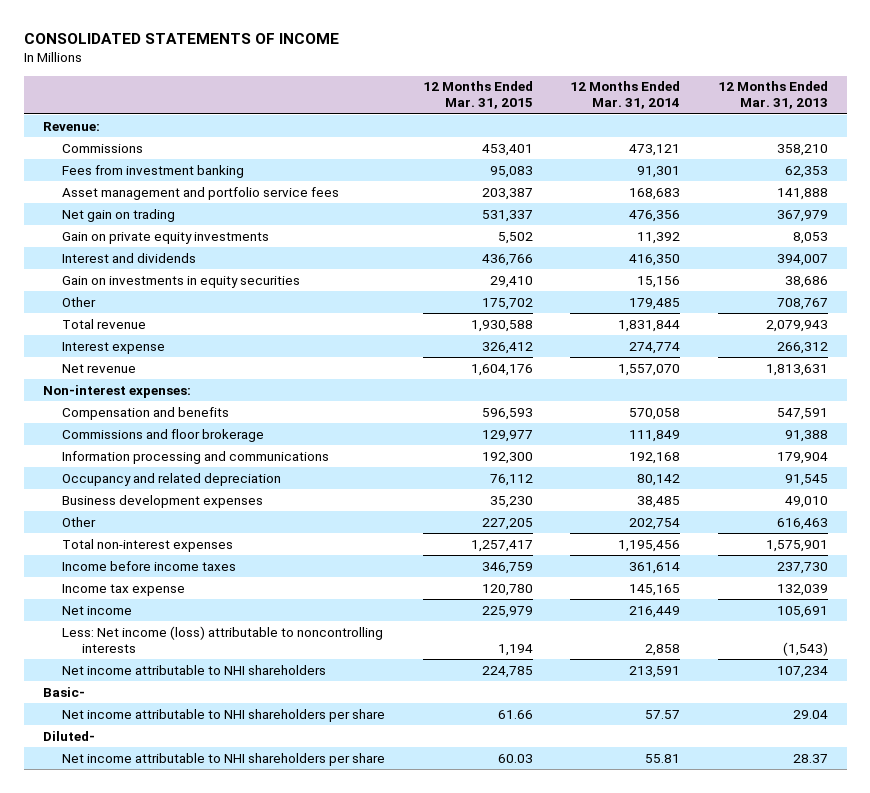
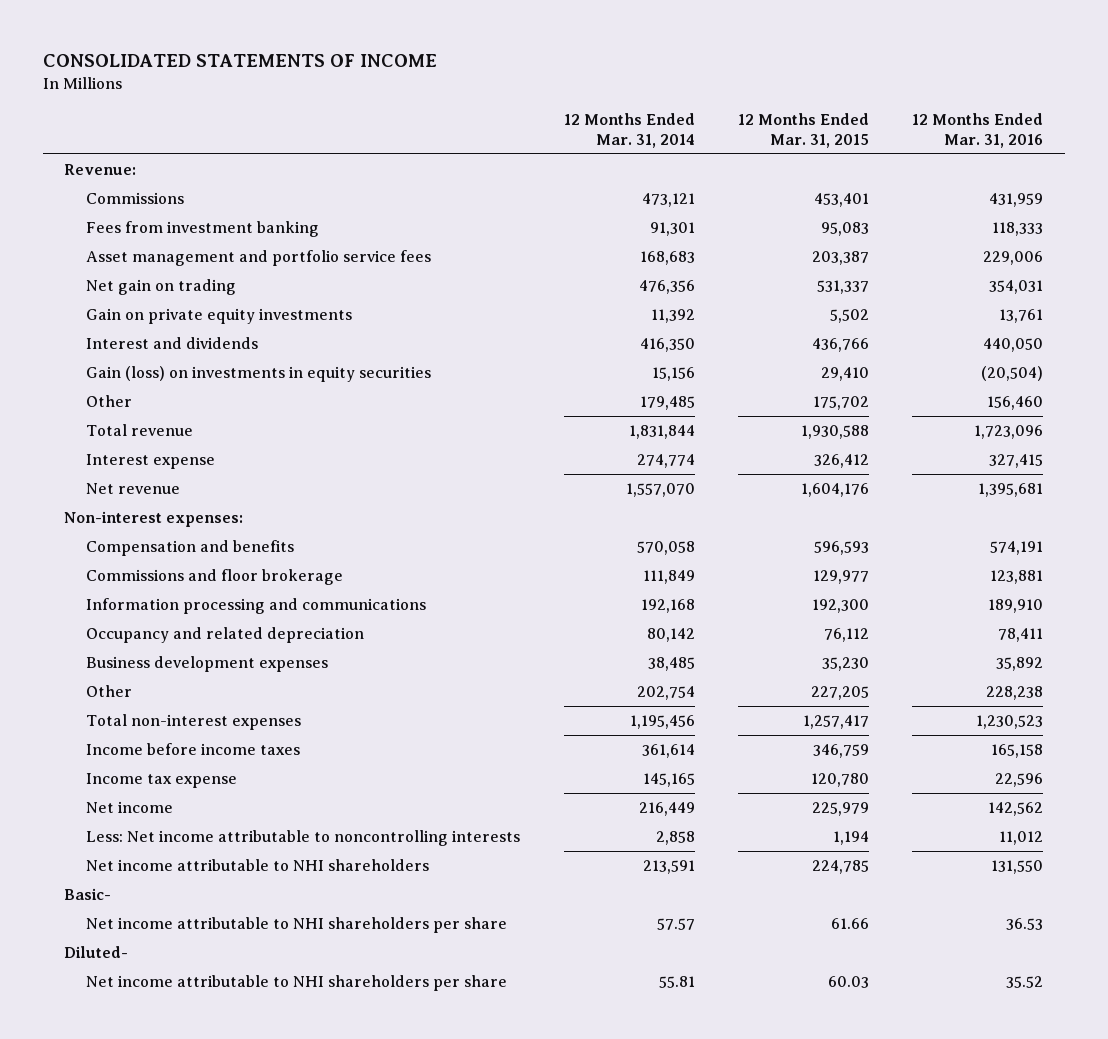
- | 12 Months Ended Mar. 31, 2015 | 12 Months Ended Mar. 31, 2014 | 12 Months Ended Mar. 31, 2013
+ | 12 Months Ended Mar. 31, 2014 | 12 Months Ended Mar. 31, 2015 | 12 Months Ended Mar. 31, 2016
- Gain on investments in equity securities | 29,410 | 15,156 | 38,686
+ Gain (loss) on investments in equity securities | 15,156 | 29,410 | (20,504)
- Less: Net income (loss) attributable to noncontrolling interests | 1,194 | 2,858 | (1,543)
+ Less: Net income attributable to noncontrolling interests | 2,858 | 1,194 | 11,012

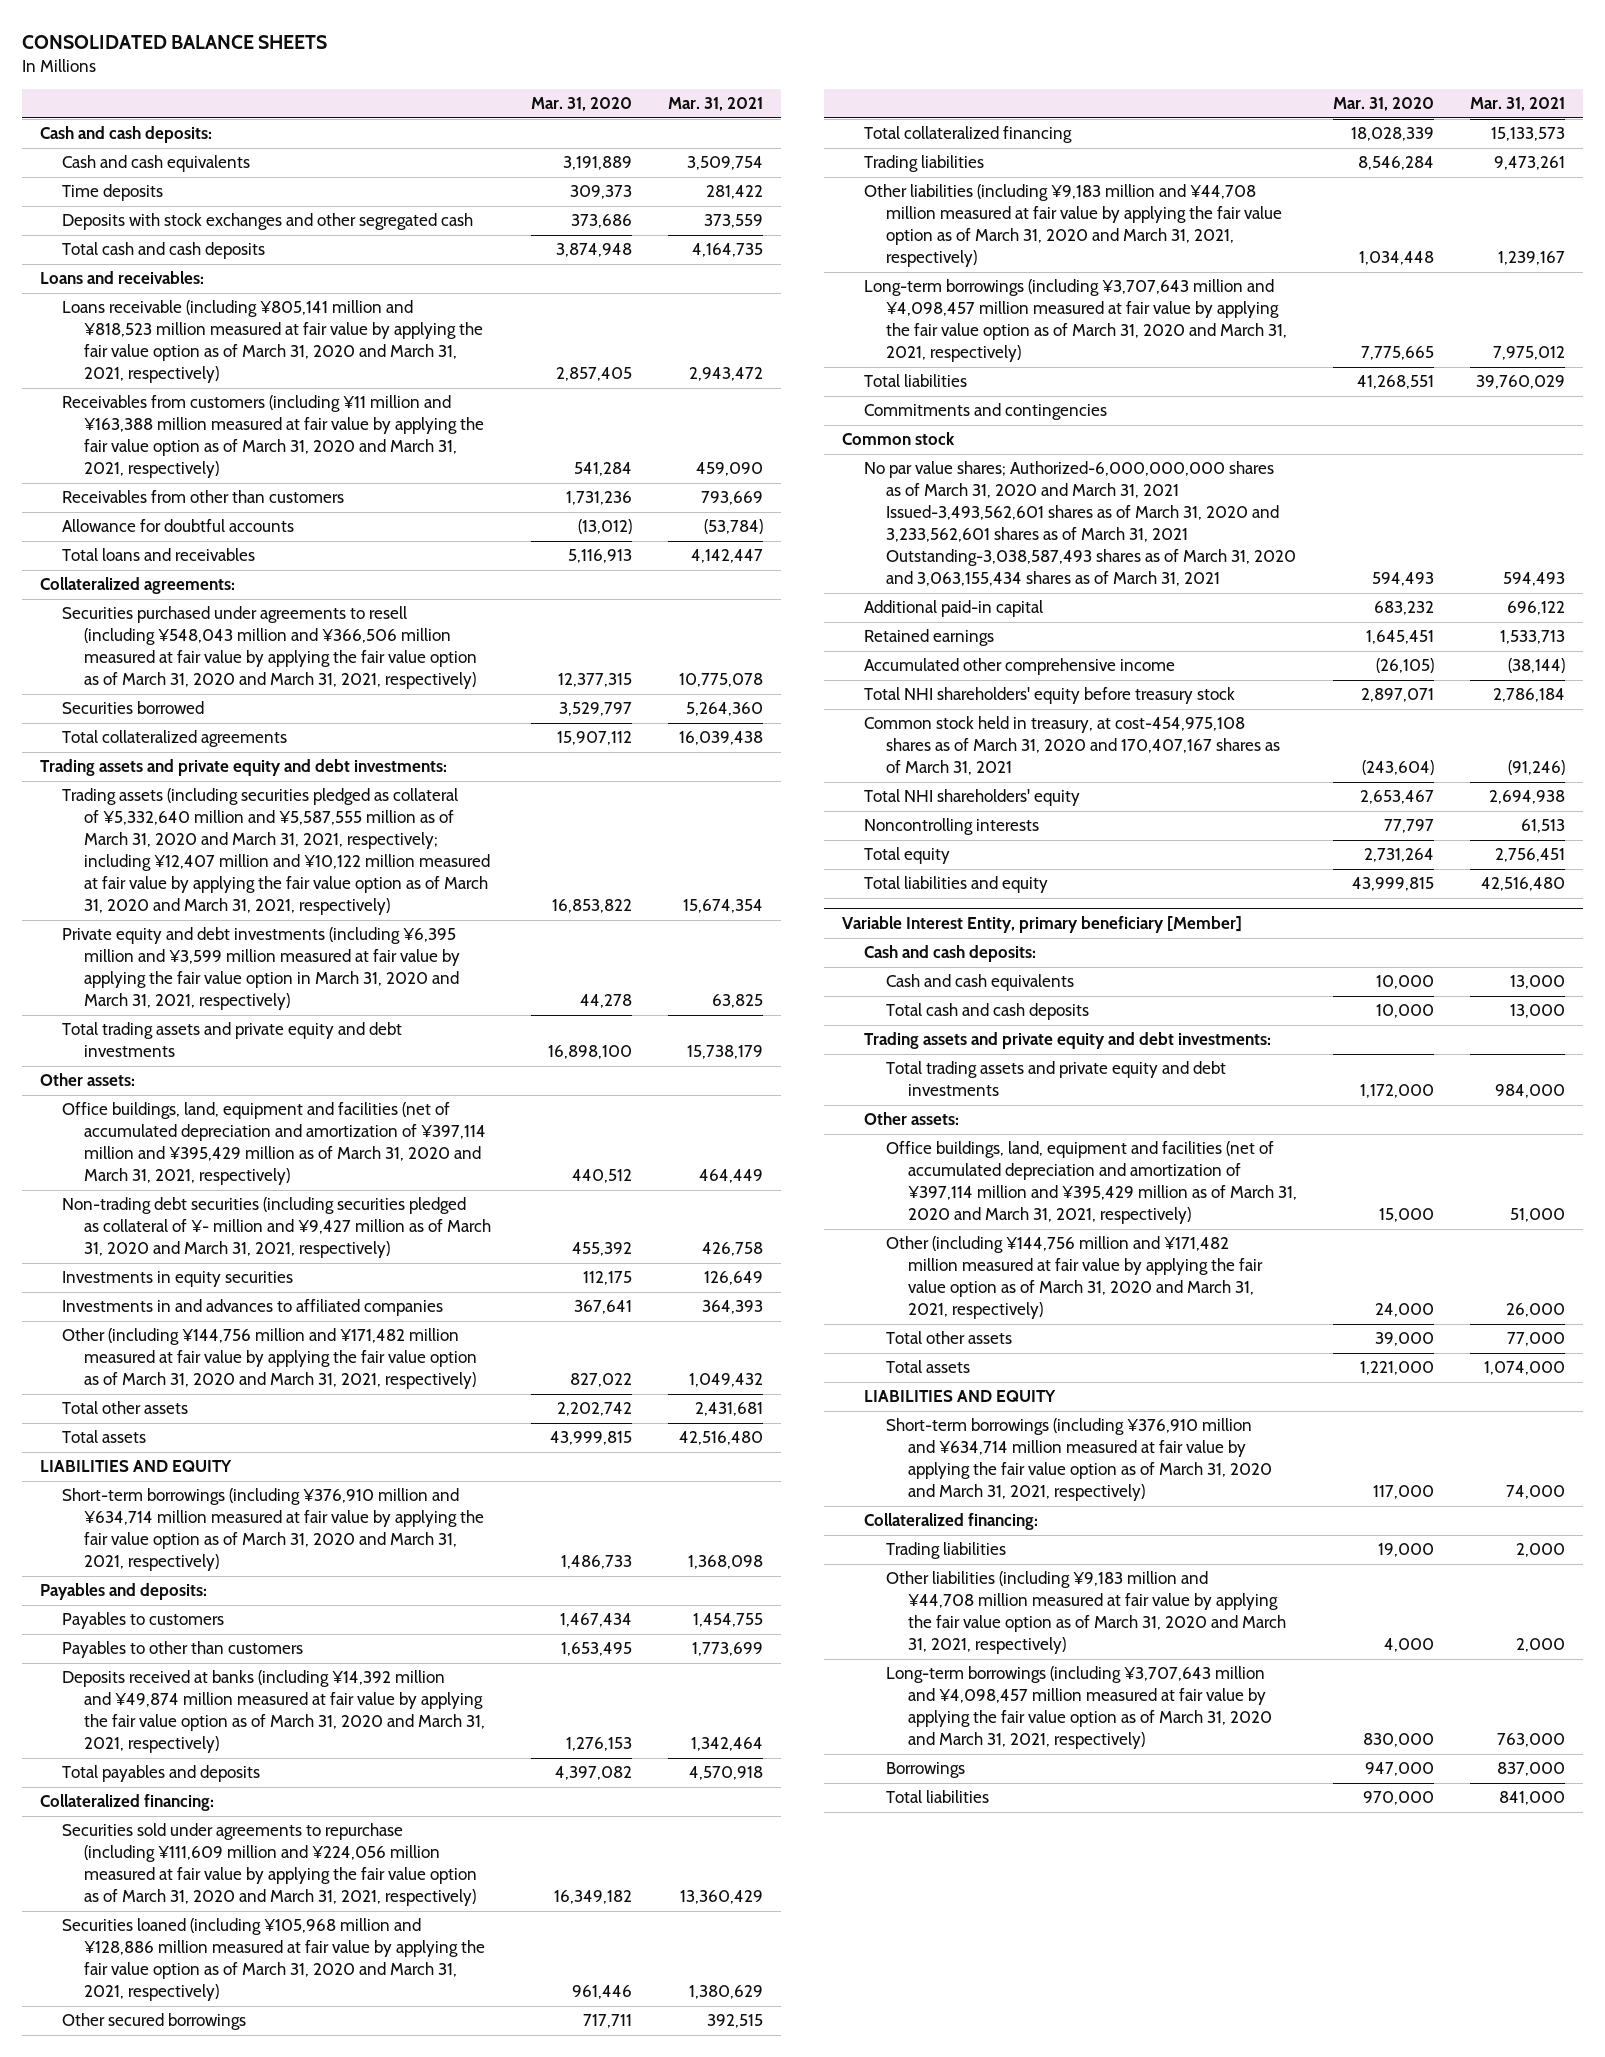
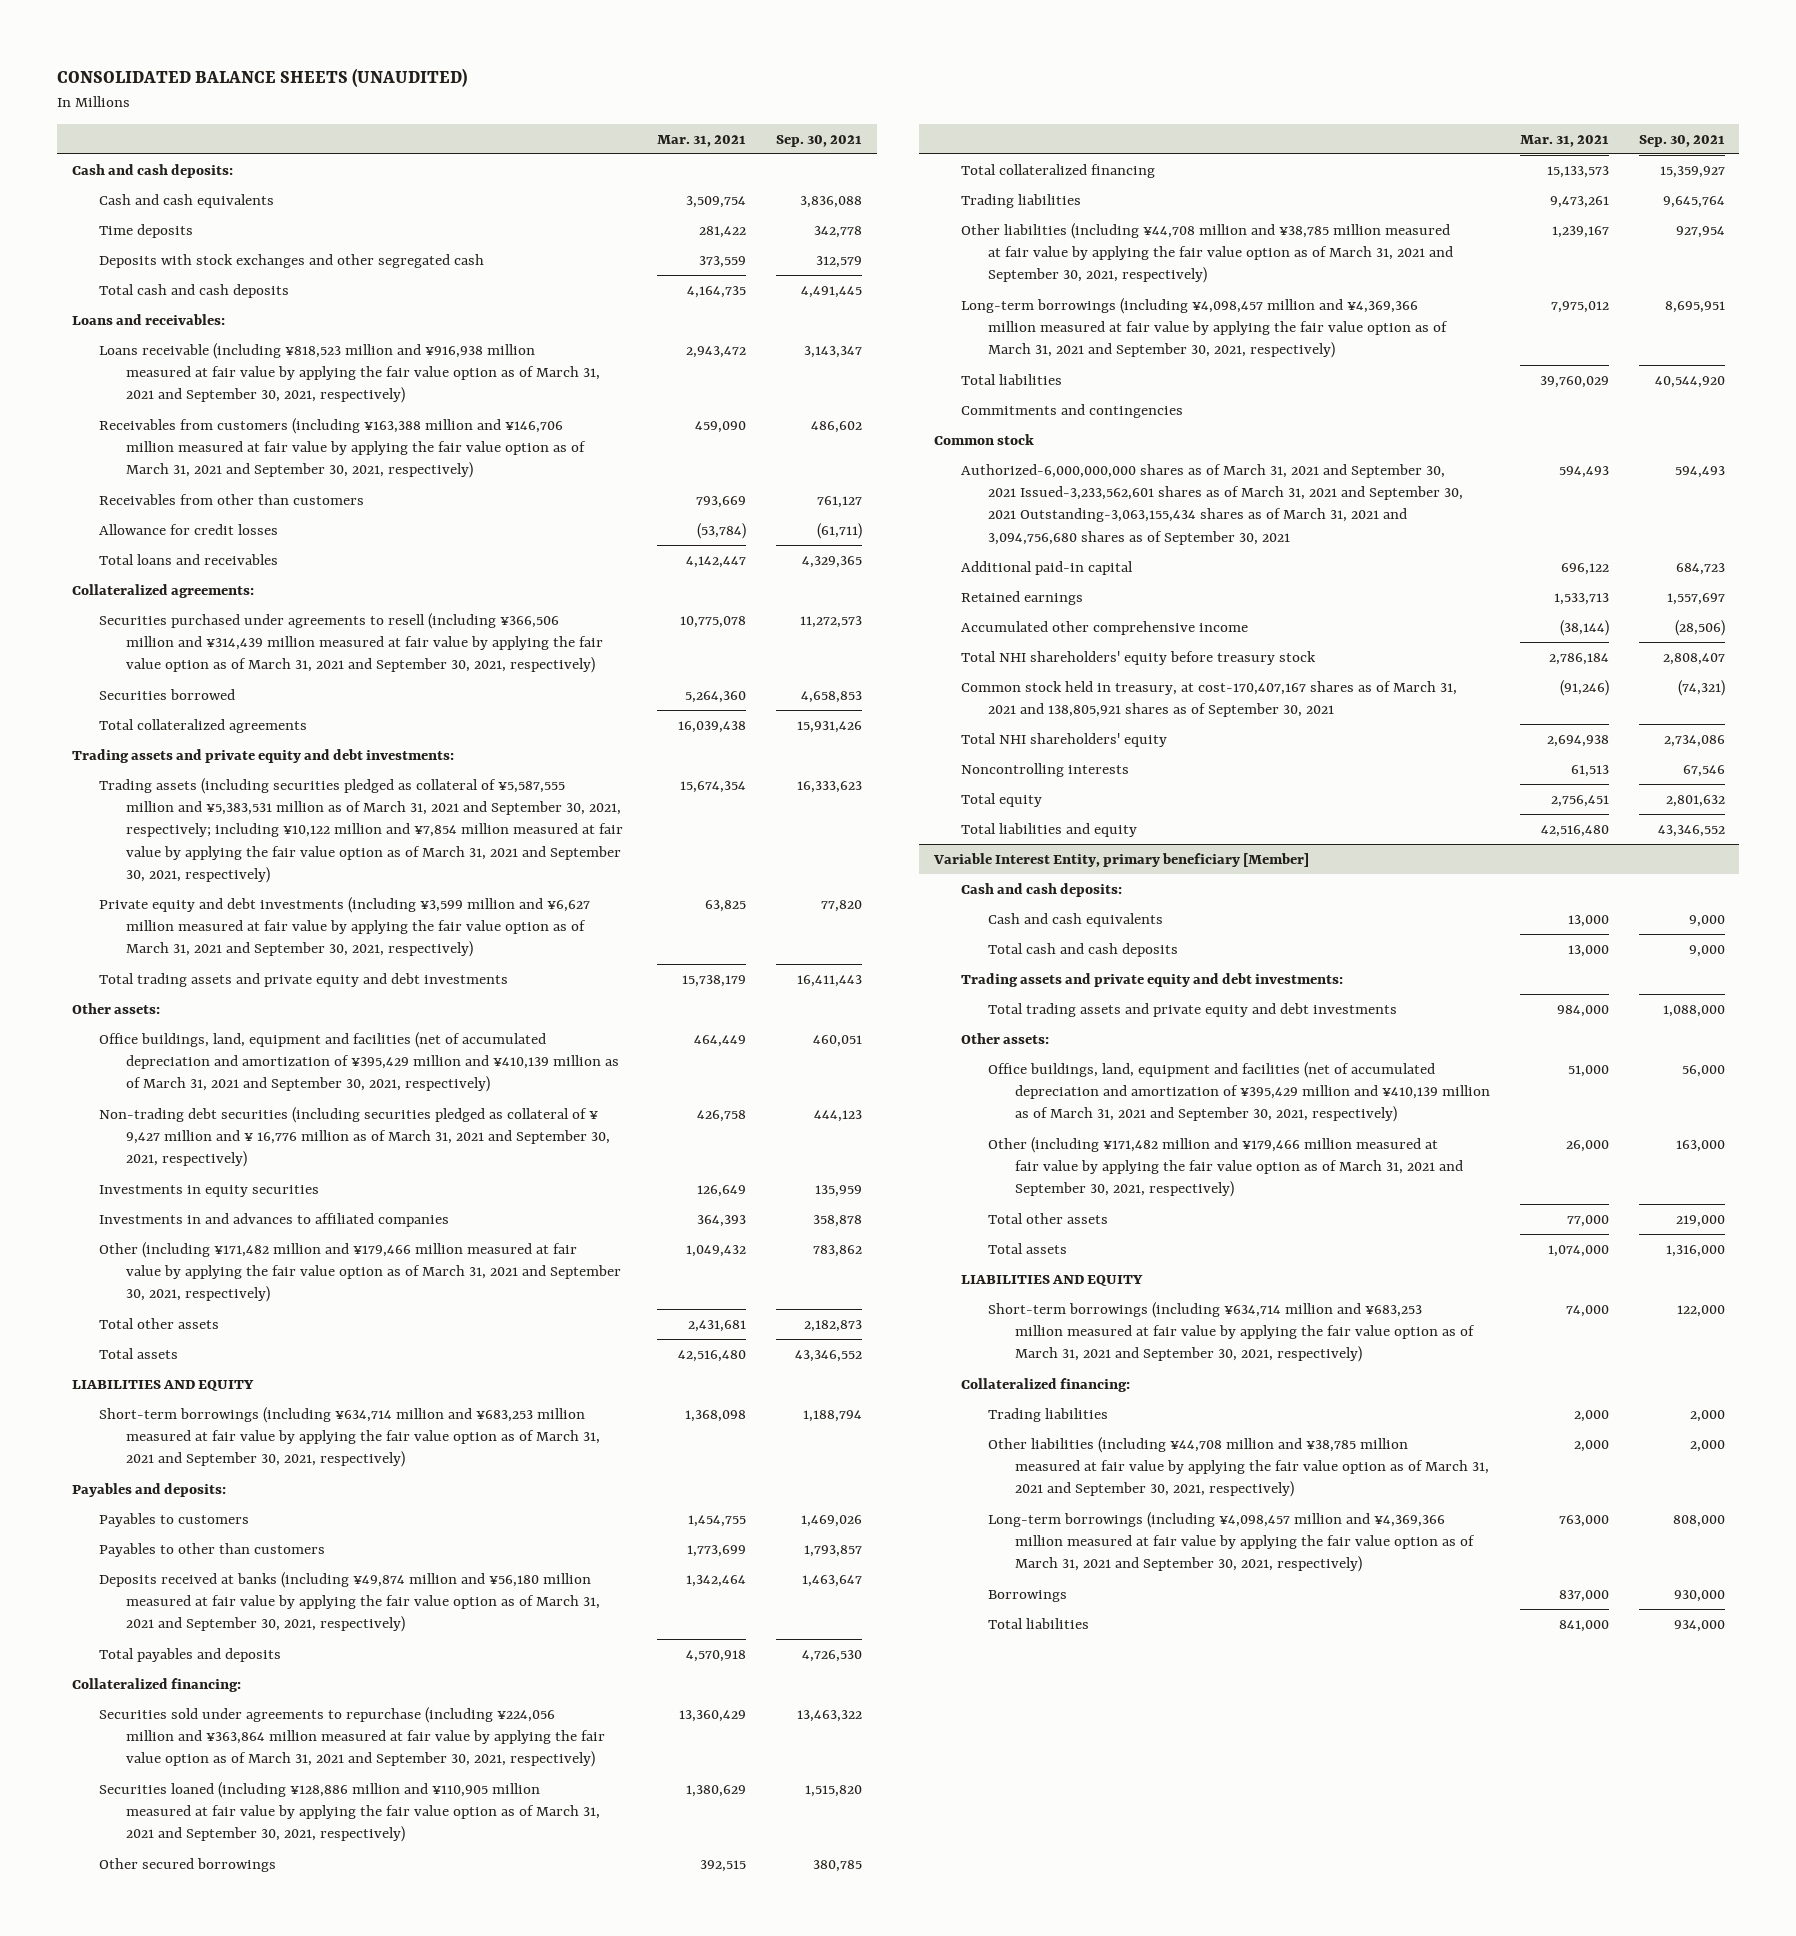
- CONSOLIDATED BALANCE SHEETS
+ CONSOLIDATED BALANCE SHEETS (UNAUDITED)
- | Mar. 31, 2020 | Mar. 31, 2021
+ | Mar. 31, 2021 | Sep. 30, 2021
- Loans receivable (including ¥805,141 million and ¥818,523 million measured at fair value by applying the fair value option as of March 31, 2020 and March 31, 2021, respectively) | 2,857,405 | 2,943,472
- Receivables from customers (including ¥11 million and ¥163,388 million measured at fair value by applying the fair value option as of March 31, 2020 and March 31, 2021, respectively) | 541,284 | 459,090
+ Loans receivable (including ¥818,523 million and ¥916,938 million measured at fair value by applying the fair value option as of March 31, 2021 and September 30, 2021, respectively) | 2,943,472 | 3,143,347
+ Receivables from customers (including ¥163,388 million and ¥146,706 million measured at fair value by applying the fair value option as of March 31, 2021 and September 30, 2021, respectively) | 459,090 | 486,602
- Allowance for doubtful accounts | (13,012) | (53,784)
+ Allowance for credit losses | (53,784) | (61,711)
- Securities purchased under agreements to resell (including ¥548,043 million and ¥366,506 million measured at fair value by applying the fair value option as of March 31, 2020 and March 31, 2021, respectively) | 12,377,315 | 10,775,078
+ Securities purchased under agreements to resell (including ¥366,506 million and ¥314,439 million measured at fair value by applying the fair value option as of March 31, 2021 and September 30, 2021, respectively) | 10,775,078 | 11,272,573
- Trading assets (including securities pledged as collateral of ¥5,332,640 million and ¥5,587,555 million as of March 31, 2020 and March 31, 2021, respectively; including ¥12,407 million and ¥10,122 million measured at fair value by applying the fair value option as of March 31, 2020 and March 31, 2021, respectively) | 16,853,822 | 15,674,354
- Private equity and debt investments (including ¥6,395 million and ¥3,599 million measured at fair value by applying the fair value option in March 31, 2020 and March 31, 2021, respectively) | 44,278 | 63,825
+ Trading assets (including securities pledged as collateral of ¥5,587,555 million and ¥5,383,531 million as of March 31, 2021 and September 30, 2021, respectively; including ¥10,122 million and ¥7,854 million measured at fair value by applying the fair value option as of March 31, 2021 and September 30, 2021, respectively) | 15,674,354 | 16,333,623
+ Private equity and debt investments (including ¥3,599 million and ¥6,627 million measured at fair value by applying the fair value option as of March 31, 2021 and September 30, 2021, respectively) | 63,825 | 77,820
- Office buildings, land, equipment and facilities (net of accumulated depreciation and amortization of ¥397,114 million and ¥395,429 million as of March 31, 2020 and March 31, 2021, respectively) | 440,512 | 464,449
- Non-trading debt securities (including securities pledged as collateral of ¥- million and ¥9,427 million as of March 31, 2020 and March 31, 2021, respectively) | 455,392 | 426,758
+ Office buildings, land, equipment and facilities (net of accumulated depreciation and amortization of ¥395,429 million and ¥410,139 million as of March 31, 2021 and September 30, 2021, respectively) | 464,449 | 460,051
+ Non-trading debt securities (including securities pledged as collateral of ¥ 9,427 million and ¥ 16,776 million as of March 31, 2021 and September 30, 2021, respectively) | 426,758 | 444,123
- Other (including ¥144,756 million and ¥171,482 million measured at fair value by applying the fair value option as of March 31, 2020 and March 31, 2021, respectively) | 827,022 | 1,049,432
+ Other (including ¥171,482 million and ¥179,466 million measured at fair value by applying the fair value option as of March 31, 2021 and September 30, 2021, respectively) | 1,049,432 | 783,862
- Short-term borrowings (including ¥376,910 million and ¥634,714 million measured at fair value by applying the fair value option as of March 31, 2020 and March 31, 2021, respectively) | 1,486,733 | 1,368,098
+ Short-term borrowings (including ¥634,714 million and ¥683,253 million measured at fair value by applying the fair value option as of March 31, 2021 and September 30, 2021, respectively) | 1,368,098 | 1,188,794
- Deposits received at banks (including ¥14,392 million and ¥49,874 million measured at fair value by applying the fair value option as of March 31, 2020 and March 31, 2021, respectively) | 1,276,153 | 1,342,464
+ Deposits received at banks (including ¥49,874 million and ¥56,180 million measured at fair value by applying the fair value option as of March 31, 2021 and September 30, 2021, respectively) | 1,342,464 | 1,463,647
- Securities sold under agreements to repurchase (including ¥111,609 million and ¥224,056 million measured at fair value by applying the fair value option as of March 31, 2020 and March 31, 2021, respectively) | 16,349,182 | 13,360,429
- Securities loaned (including ¥105,968 million and ¥128,886 million measured at fair value by applying the fair value option as of March 31, 2020 and March 31, 2021, respectively) | 961,446 | 1,380,629
+ Securities sold under agreements to repurchase (including ¥224,056 million and ¥363,864 million measured at fair value by applying the fair value option as of March 31, 2021 and September 30, 2021, respectively) | 13,360,429 | 13,463,322
+ Securities loaned (including ¥128,886 million and ¥110,905 million measured at fair value by applying the fair value option as of March 31, 2021 and September 30, 2021, respectively) | 1,380,629 | 1,515,820
- Other liabilities (including ¥9,183 million and ¥44,708 million measured at fair value by applying the fair value option as of March 31, 2020 and March 31, 2021, respectively) | 1,034,448 | 1,239,167
- Long-term borrowings (including ¥3,707,643 million and ¥4,098,457 million measured at fair value by applying the fair value option as of March 31, 2020 and March 31, 2021, respectively) | 7,775,665 | 7,975,012
+ Other liabilities (including ¥44,708 million and ¥38,785 million measured at fair value by applying the fair value option as of March 31, 2021 and September 30, 2021, respectively) | 1,239,167 | 927,954
+ Long-term borrowings (including ¥4,098,457 million and ¥4,369,366 million measured at fair value by applying the fair value option as of March 31, 2021 and September 30, 2021, respectively) | 7,975,012 | 8,695,951
- No par value shares; Authorized-6,000,000,000 shares as of March 31, 2020 and March 31, 2021 Issued-3,493,562,601 shares as of March 31, 2020 and 3,233,562,601 shares as of March 31, 2021 Outstanding-3,038,587,493 shares as of March 31, 2020 and 3,063,155,434 shares as of March 31, 2021 | 594,493 | 594,493
+ Authorized-6,000,000,000 shares as of March 31, 2021 and September 30, 2021 Issued-3,233,562,601 shares as of March 31, 2021 and September 30, 2021 Outstanding-3,063,155,434 shares as of March 31, 2021 and 3,094,756,680 shares as of September 30, 2021 | 594,493 | 594,493
- Common stock held in treasury, at cost-454,975,108 shares as of March 31, 2020 and 170,407,167 shares as of March 31, 2021 | (243,604) | (91,246)
+ Common stock held in treasury, at cost-170,407,167 shares as of March 31, 2021 and 138,805,921 shares as of September 30, 2021 | (91,246) | (74,321)
@ Variable Interest Entity, primary beneficiary [Member]
- Office buildings, land, equipment and facilities (net of accumulated depreciation and amortization of ¥397,114 million and ¥395,429 million as of March 31, 2020 and March 31, 2021, respectively) | 15,000 | 51,000
- Other (including ¥144,756 million and ¥171,482 million measured at fair value by applying the fair value option as of March 31, 2020 and March 31, 2021, respectively) | 24,000 | 26,000
+ Office buildings, land, equipment and facilities (net of accumulated depreciation and amortization of ¥395,429 million and ¥410,139 million as of March 31, 2021 and September 30, 2021, respectively) | 51,000 | 56,000
+ Other (including ¥171,482 million and ¥179,466 million measured at fair value by applying the fair value option as of March 31, 2021 and September 30, 2021, respectively) | 26,000 | 163,000
- Short-term borrowings (including ¥376,910 million and ¥634,714 million measured at fair value by applying the fair value option as of March 31, 2020 and March 31, 2021, respectively) | 117,000 | 74,000
+ Short-term borrowings (including ¥634,714 million and ¥683,253 million measured at fair value by applying the fair value option as of March 31, 2021 and September 30, 2021, respectively) | 74,000 | 122,000
- Other liabilities (including ¥9,183 million and ¥44,708 million measured at fair value by applying the fair value option as of March 31, 2020 and March 31, 2021, respectively) | 4,000 | 2,000
- Long-term borrowings (including ¥3,707,643 million and ¥4,098,457 million measured at fair value by applying the fair value option as of March 31, 2020 and March 31, 2021, respectively) | 830,000 | 763,000
+ Other liabilities (including ¥44,708 million and ¥38,785 million measured at fair value by applying the fair value option as of March 31, 2021 and September 30, 2021, respectively) | 2,000 | 2,000
+ Long-term borrowings (including ¥4,098,457 million and ¥4,369,366 million measured at fair value by applying the fair value option as of March 31, 2021 and September 30, 2021, respectively) | 763,000 | 808,000

